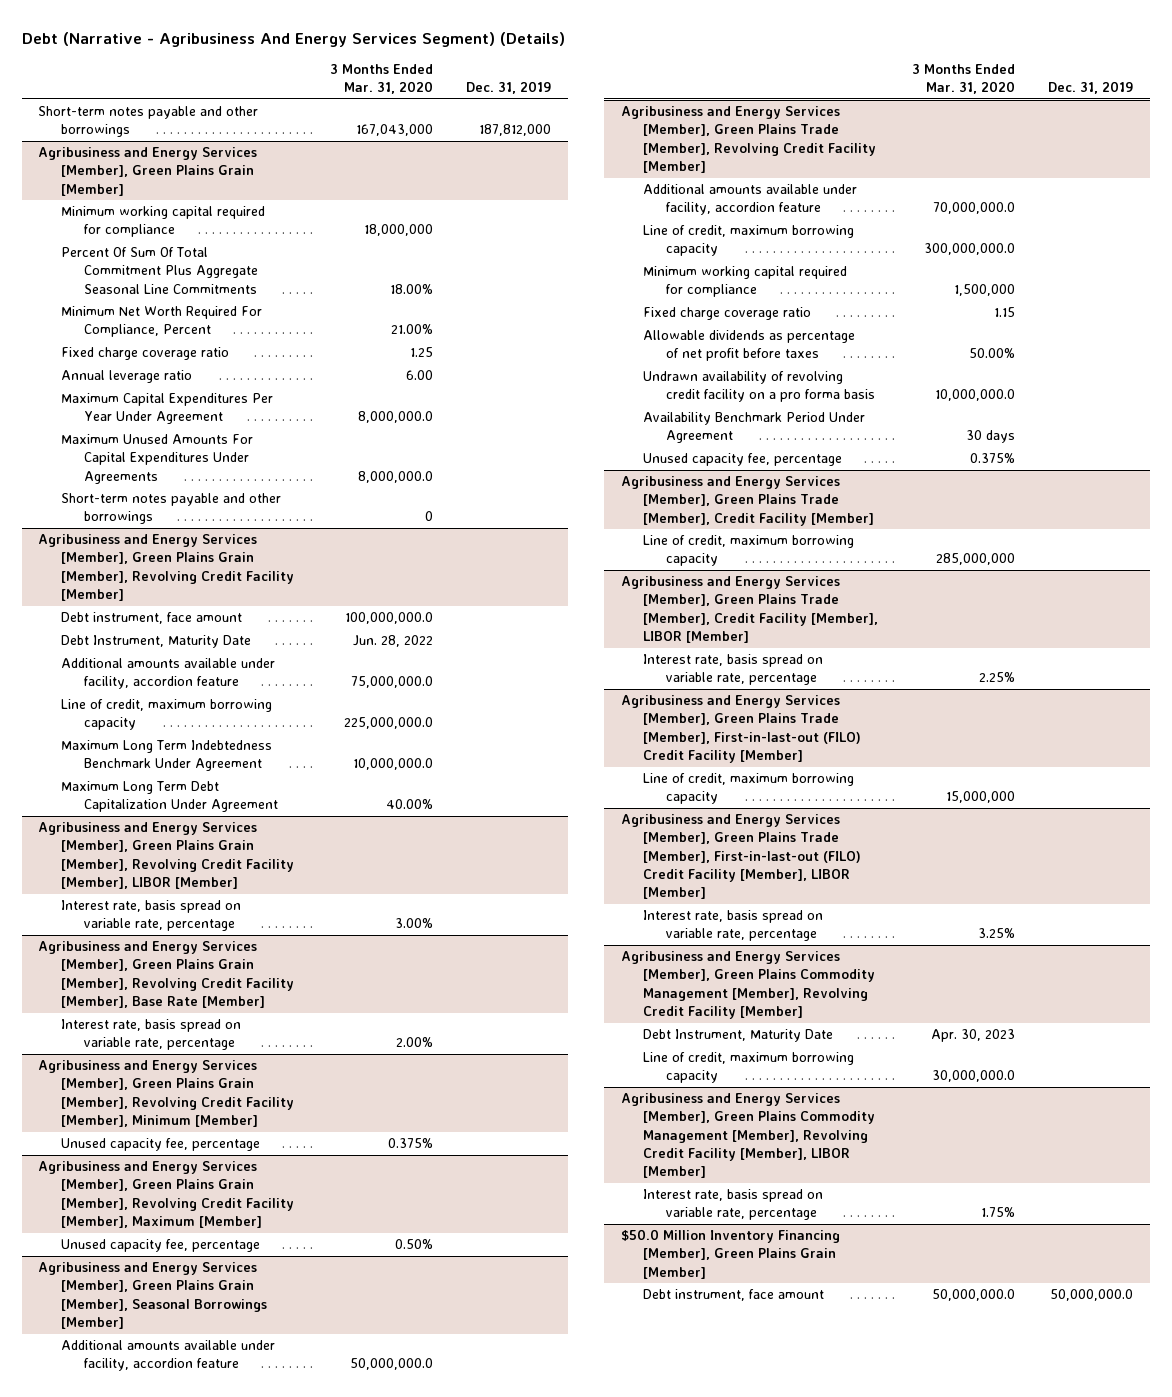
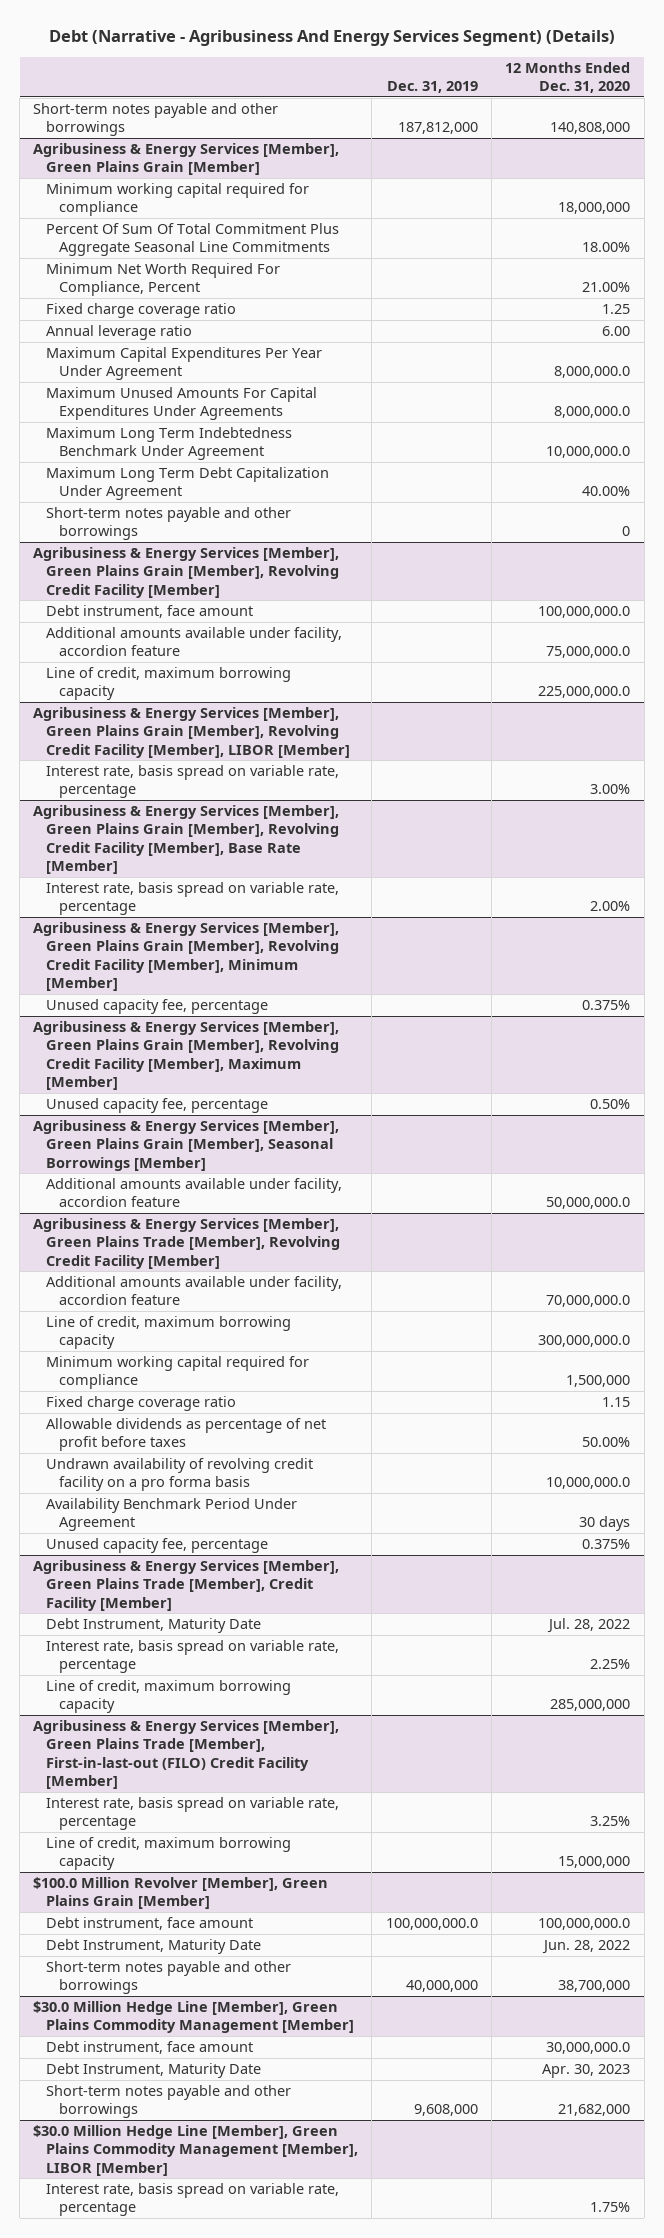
- | 3 Months Ended Mar. 31, 2020 | Dec. 31, 2019
+ | Dec. 31, 2019 | 12 Months Ended Dec. 31, 2020
- Agribusiness and Energy Services [Member], Green Plains Grain [Member]
+ Agribusiness & Energy Services [Member], Green Plains Grain [Member]
+ Maximum Long Term Indebtedness Benchmark Under Agreement | | 10,000,000.0
+ Maximum Long Term Debt Capitalization Under Agreement | | 40.00%
- Agribusiness and Energy Services [Member], Green Plains Grain [Member], Revolving Credit Facility [Member]
+ Agribusiness & Energy Services [Member], Green Plains Grain [Member], Revolving Credit Facility [Member]
- Debt Instrument, Maturity Date | Jun. 28, 2022 |
- Maximum Long Term Indebtedness Benchmark Under Agreement | 10,000,000.0 |
- Maximum Long Term Debt Capitalization Under Agreement | 40.00% |
- Agribusiness and Energy Services [Member], Green Plains Grain [Member], Revolving Credit Facility [Member], LIBOR [Member]
+ Agribusiness & Energy Services [Member], Green Plains Grain [Member], Revolving Credit Facility [Member], LIBOR [Member]
- Agribusiness and Energy Services [Member], Green Plains Grain [Member], Revolving Credit Facility [Member], Base Rate [Member]
+ Agribusiness & Energy Services [Member], Green Plains Grain [Member], Revolving Credit Facility [Member], Base Rate [Member]
- Agribusiness and Energy Services [Member], Green Plains Grain [Member], Revolving Credit Facility [Member], Minimum [Member]
+ Agribusiness & Energy Services [Member], Green Plains Grain [Member], Revolving Credit Facility [Member], Minimum [Member]
- Agribusiness and Energy Services [Member], Green Plains Grain [Member], Revolving Credit Facility [Member], Maximum [Member]
+ Agribusiness & Energy Services [Member], Green Plains Grain [Member], Revolving Credit Facility [Member], Maximum [Member]
- Agribusiness and Energy Services [Member], Green Plains Grain [Member], Seasonal Borrowings [Member]
+ Agribusiness & Energy Services [Member], Green Plains Grain [Member], Seasonal Borrowings [Member]
- Agribusiness and Energy Services [Member], Green Plains Trade [Member], Revolving Credit Facility [Member]
+ Agribusiness & Energy Services [Member], Green Plains Trade [Member], Revolving Credit Facility [Member]
- Agribusiness and Energy Services [Member], Green Plains Trade [Member], Credit Facility [Member]
+ Agribusiness & Energy Services [Member], Green Plains Trade [Member], Credit Facility [Member]
+ Debt Instrument, Maturity Date | | Jul. 28, 2022
+ Interest rate, basis spread on variable rate, percentage | | 2.25%
- Agribusiness and Energy Services [Member], Green Plains Trade [Member], Credit Facility [Member], LIBOR [Member]
- Interest rate, basis spread on variable rate, percentage | 2.25% |
- Agribusiness and Energy Services [Member], Green Plains Trade [Member], First-in-last-out (FILO) Credit Facility [Member]
+ Agribusiness & Energy Services [Member], Green Plains Trade [Member], First-in-last-out (FILO) Credit Facility [Member]
+ Interest rate, basis spread on variable rate, percentage | | 3.25%
- Agribusiness and Energy Services [Member], Green Plains Trade [Member], First-in-last-out (FILO) Credit Facility [Member], LIBOR [Member]
- Interest rate, basis spread on variable rate, percentage | 3.25% |
- Agribusiness and Energy Services [Member], Green Plains Commodity Management [Member], Revolving Credit Facility [Member]
- Debt Instrument, Maturity Date | Apr. 30, 2023 |
- Line of credit, maximum borrowing capacity | 30,000,000.0 |
- Agribusiness and Energy Services [Member], Green Plains Commodity Management [Member], Revolving Credit Facility [Member], LIBOR [Member]
- Interest rate, basis spread on variable rate, percentage | 1.75% |
- $50.0 Million Inventory Financing [Member], Green Plains Grain [Member]
- Debt instrument, face amount | 50,000,000.0 | 50,000,000.0
+ $100.0 Million Revolver [Member], Green Plains Grain [Member]
+ Debt instrument, face amount | 100,000,000.0 | 100,000,000.0
+ Debt Instrument, Maturity Date | | Jun. 28, 2022
+ Short-term notes payable and other borrowings | 40,000,000 | 38,700,000
+ $30.0 Million Hedge Line [Member], Green Plains Commodity Management [Member]
+ Debt instrument, face amount | | 30,000,000.0
+ Debt Instrument, Maturity Date | | Apr. 30, 2023
+ Short-term notes payable and other borrowings | 9,608,000 | 21,682,000
+ $30.0 Million Hedge Line [Member], Green Plains Commodity Management [Member], LIBOR [Member]
+ Interest rate, basis spread on variable rate, percentage | | 1.75%

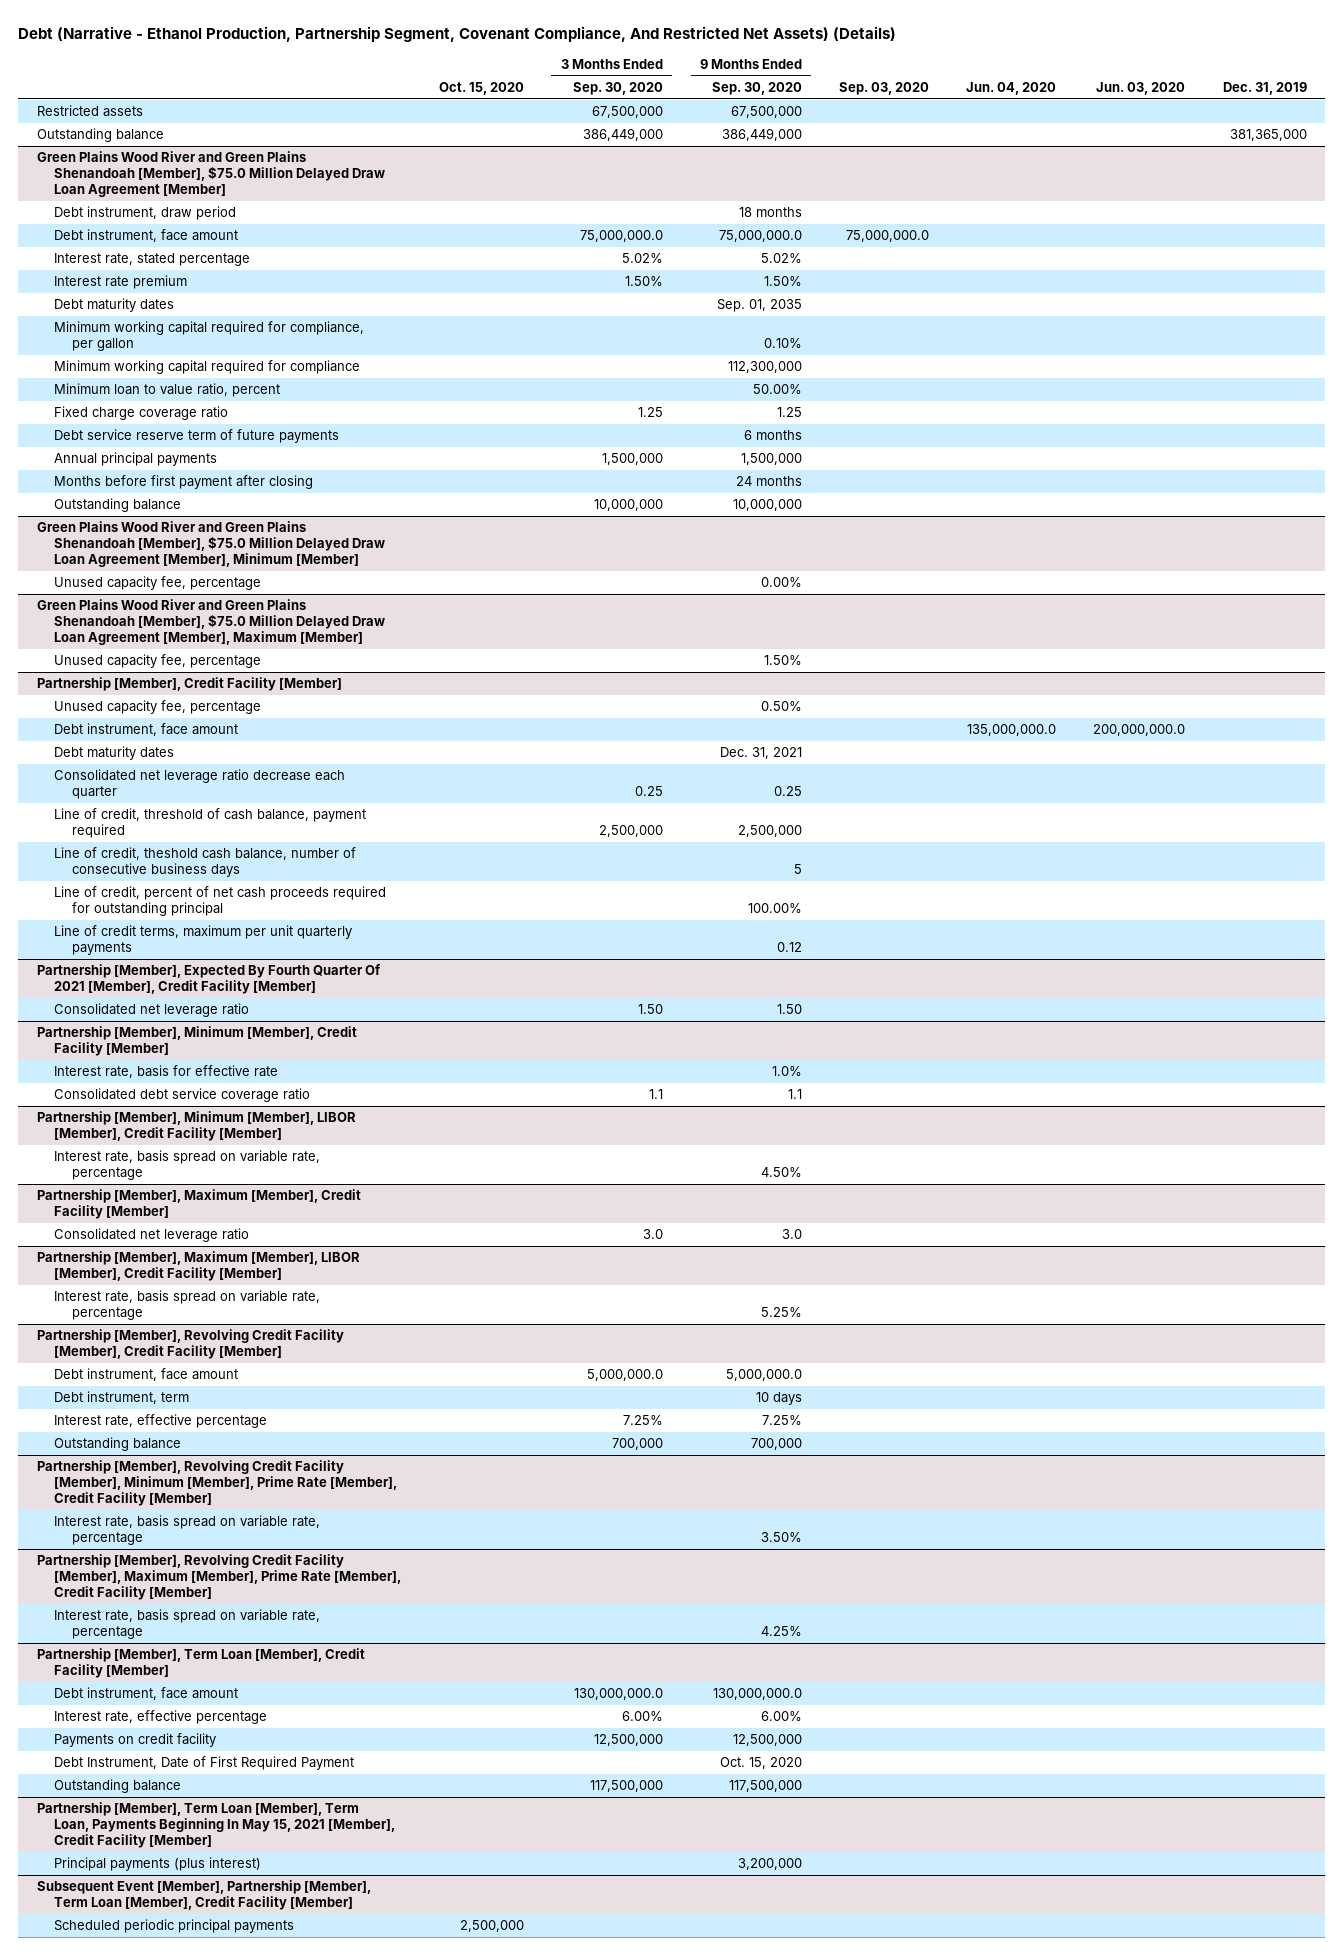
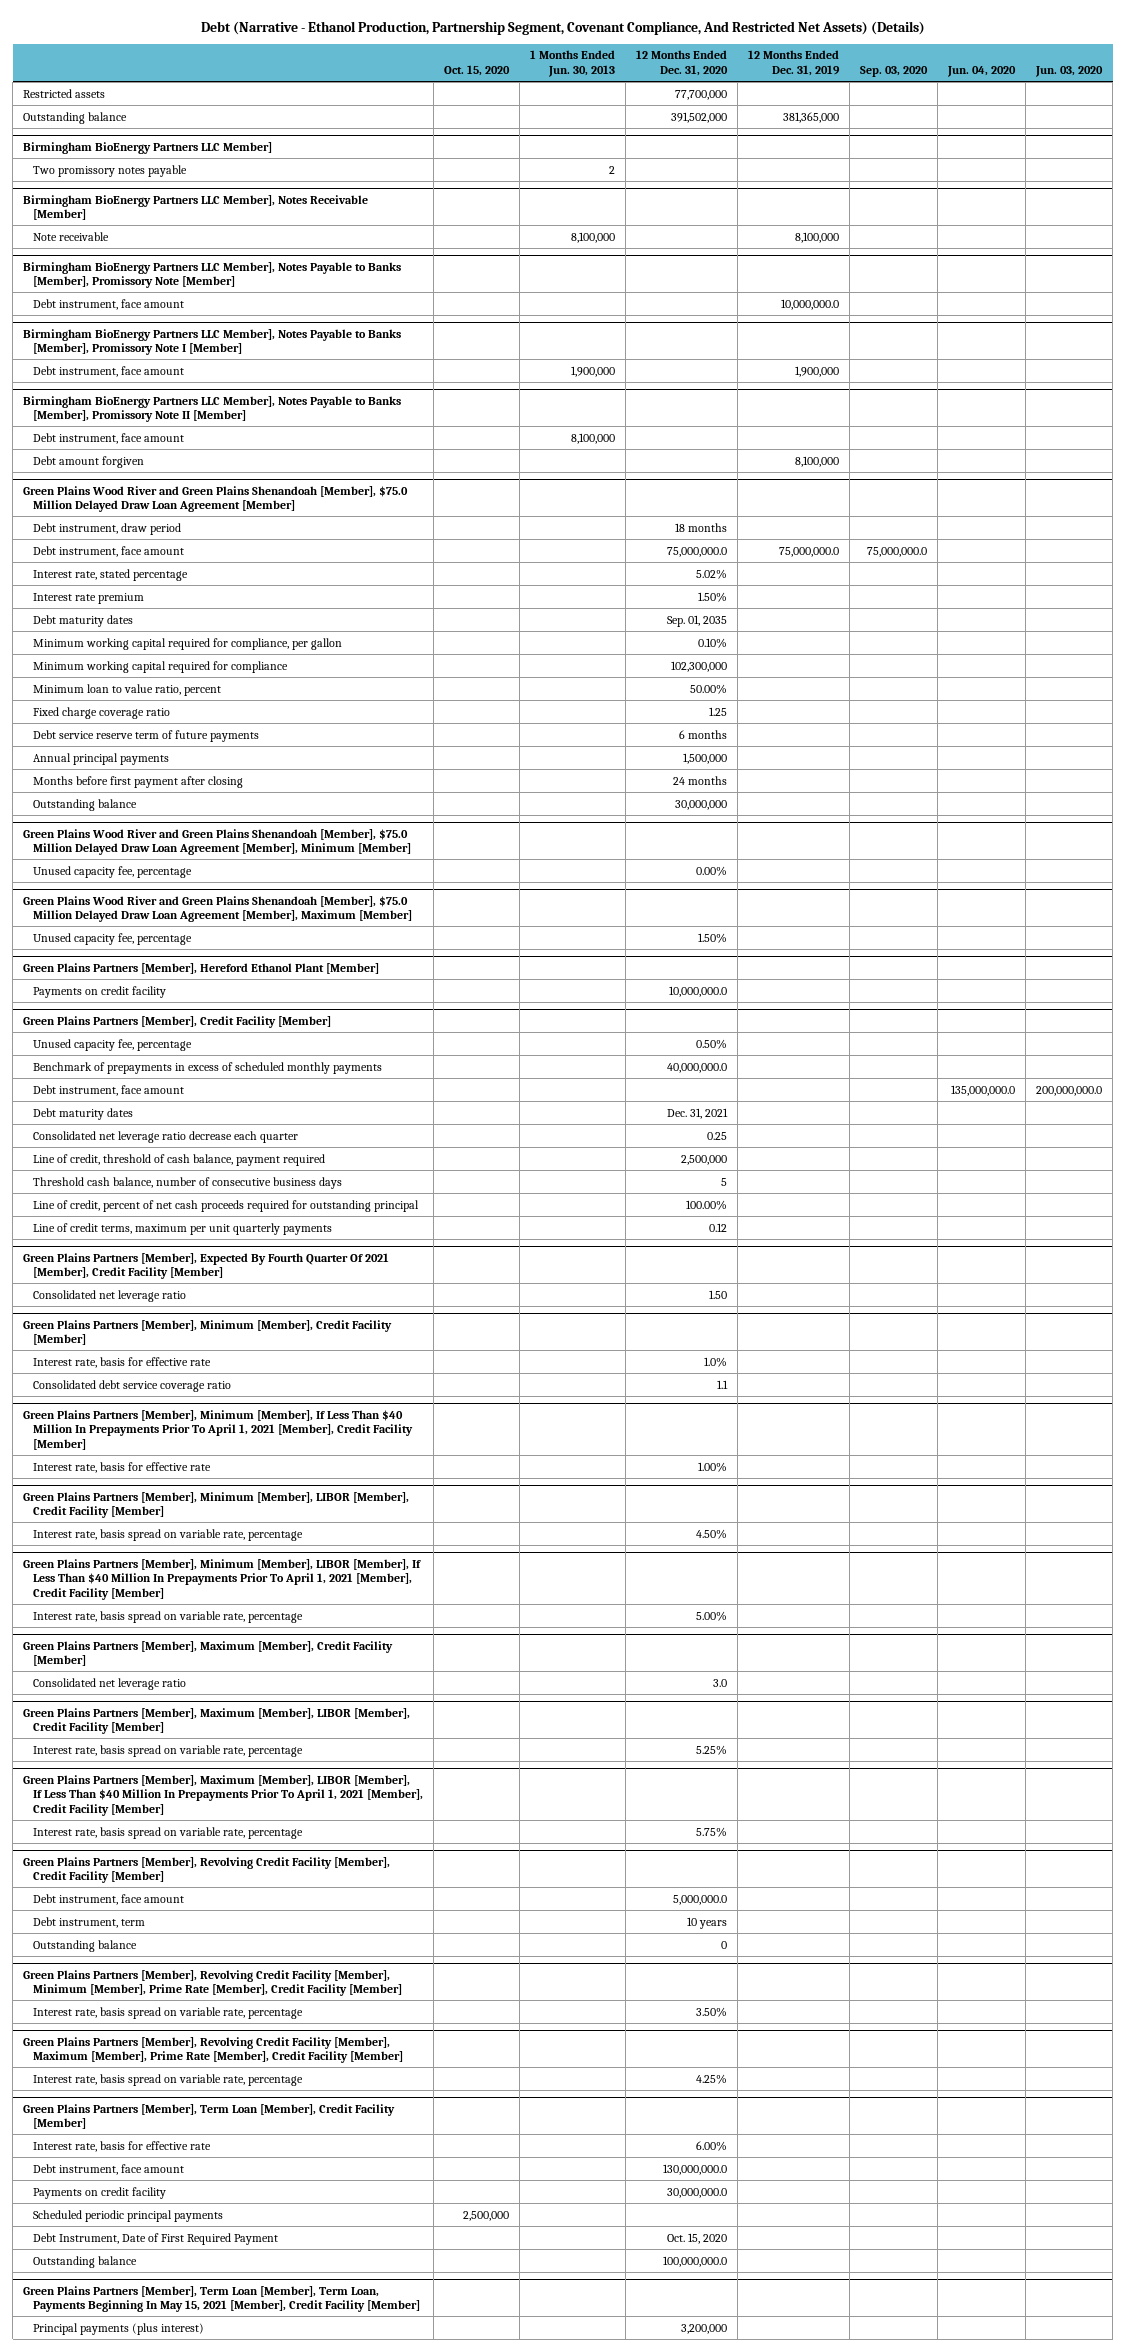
- | Oct. 15, 2020 | 3 Months Ended Sep. 30, 2020 | 9 Months Ended Sep. 30, 2020 | Sep. 03, 2020 | Jun. 04, 2020 | Jun. 03, 2020 | Dec. 31, 2019
+ | Oct. 15, 2020 | 1 Months Ended Jun. 30, 2013 | 12 Months Ended Dec. 31, 2020 | 12 Months Ended Dec. 31, 2019 | Sep. 03, 2020 | Jun. 04, 2020 | Jun. 03, 2020
+ Birmingham BioEnergy Partners LLC Member]
+ Two promissory notes payable | | 2 | | | | |
+ Birmingham BioEnergy Partners LLC Member], Notes Receivable [Member]
+ Note receivable | | 8,100,000 | | 8,100,000 | | |
+ Birmingham BioEnergy Partners LLC Member], Notes Payable to Banks [Member], Promissory Note [Member]
+ Debt instrument, face amount | | | | 10,000,000.0 | | |
+ Birmingham BioEnergy Partners LLC Member], Notes Payable to Banks [Member], Promissory Note I [Member]
+ Debt instrument, face amount | | 1,900,000 | | 1,900,000 | | |
+ Birmingham BioEnergy Partners LLC Member], Notes Payable to Banks [Member], Promissory Note II [Member]
+ Debt instrument, face amount | | 8,100,000 | | | | |
+ Debt amount forgiven | | | | 8,100,000 | | |
- Partnership [Member], Credit Facility [Member]
+ Green Plains Partners [Member], Hereford Ethanol Plant [Member]
+ Payments on credit facility | | | 10,000,000.0 | | | |
+ Green Plains Partners [Member], Credit Facility [Member]
+ Benchmark of prepayments in excess of scheduled monthly payments | | | 40,000,000.0 | | | |
- Line of credit, theshold cash balance, number of consecutive business days | | | 5 | | | |
+ Threshold cash balance, number of consecutive business days | | | 5 | | | |
- Partnership [Member], Expected By Fourth Quarter Of 2021 [Member], Credit Facility [Member]
+ Green Plains Partners [Member], Expected By Fourth Quarter Of 2021 [Member], Credit Facility [Member]
- Partnership [Member], Minimum [Member], Credit Facility [Member]
- Interest rate, basis for effective rate | | | 1.0% | | | |
- Consolidated debt service coverage ratio | | 1.1 | 1.1 | | | |
- Partnership [Member], Minimum [Member], LIBOR [Member], Credit Facility [Member]
+ Green Plains Partners [Member], Minimum [Member], Credit Facility [Member]
+ Interest rate, basis for effective rate | | | 1.0% | | | |
+ Consolidated debt service coverage ratio | | | 1.1 | | | |
+ Green Plains Partners [Member], Minimum [Member], If Less Than $40 Million In Prepayments Prior To April 1, 2021 [Member], Credit Facility [Member]
+ Interest rate, basis for effective rate | | | 1.00% | | | |
+ Green Plains Partners [Member], Minimum [Member], LIBOR [Member], Credit Facility [Member]
- Partnership [Member], Maximum [Member], Credit Facility [Member]
- Consolidated net leverage ratio | | 3.0 | 3.0 | | | |
- Partnership [Member], Maximum [Member], LIBOR [Member], Credit Facility [Member]
+ Green Plains Partners [Member], Minimum [Member], LIBOR [Member], If Less Than $40 Million In Prepayments Prior To April 1, 2021 [Member], Credit Facility [Member]
+ Interest rate, basis spread on variable rate, percentage | | | 5.00% | | | |
+ Green Plains Partners [Member], Maximum [Member], Credit Facility [Member]
+ Consolidated net leverage ratio | | | 3.0 | | | |
+ Green Plains Partners [Member], Maximum [Member], LIBOR [Member], Credit Facility [Member]
- Partnership [Member], Revolving Credit Facility [Member], Credit Facility [Member]
- Debt instrument, face amount | | 5,000,000.0 | 5,000,000.0 | | | |
- Debt instrument, term | | | 10 days | | | |
- Interest rate, effective percentage | | 7.25% | 7.25% | | | |
- Outstanding balance | | 700,000 | 700,000 | | | |
- Partnership [Member], Revolving Credit Facility [Member], Minimum [Member], Prime Rate [Member], Credit Facility [Member]
+ Green Plains Partners [Member], Maximum [Member], LIBOR [Member], If Less Than $40 Million In Prepayments Prior To April 1, 2021 [Member], Credit Facility [Member]
+ Interest rate, basis spread on variable rate, percentage | | | 5.75% | | | |
+ Green Plains Partners [Member], Revolving Credit Facility [Member], Credit Facility [Member]
+ Debt instrument, face amount | | | 5,000,000.0 | | | |
+ Debt instrument, term | | | 10 years | | | |
+ Outstanding balance | | | 0 | | | |
+ Green Plains Partners [Member], Revolving Credit Facility [Member], Minimum [Member], Prime Rate [Member], Credit Facility [Member]
- Partnership [Member], Revolving Credit Facility [Member], Maximum [Member], Prime Rate [Member], Credit Facility [Member]
+ Green Plains Partners [Member], Revolving Credit Facility [Member], Maximum [Member], Prime Rate [Member], Credit Facility [Member]
- Partnership [Member], Term Loan [Member], Credit Facility [Member]
+ Green Plains Partners [Member], Term Loan [Member], Credit Facility [Member]
+ Interest rate, basis for effective rate | | | 6.00% | | | |
- Interest rate, effective percentage | | 6.00% | 6.00% | | | |
+ Scheduled periodic principal payments | 2,500,000 | | | | | |
- Partnership [Member], Term Loan [Member], Term Loan, Payments Beginning In May 15, 2021 [Member], Credit Facility [Member]
+ Green Plains Partners [Member], Term Loan [Member], Term Loan, Payments Beginning In May 15, 2021 [Member], Credit Facility [Member]
- Subsequent Event [Member], Partnership [Member], Term Loan [Member], Credit Facility [Member]
- Scheduled periodic principal payments | 2,500,000 | | | | | |

